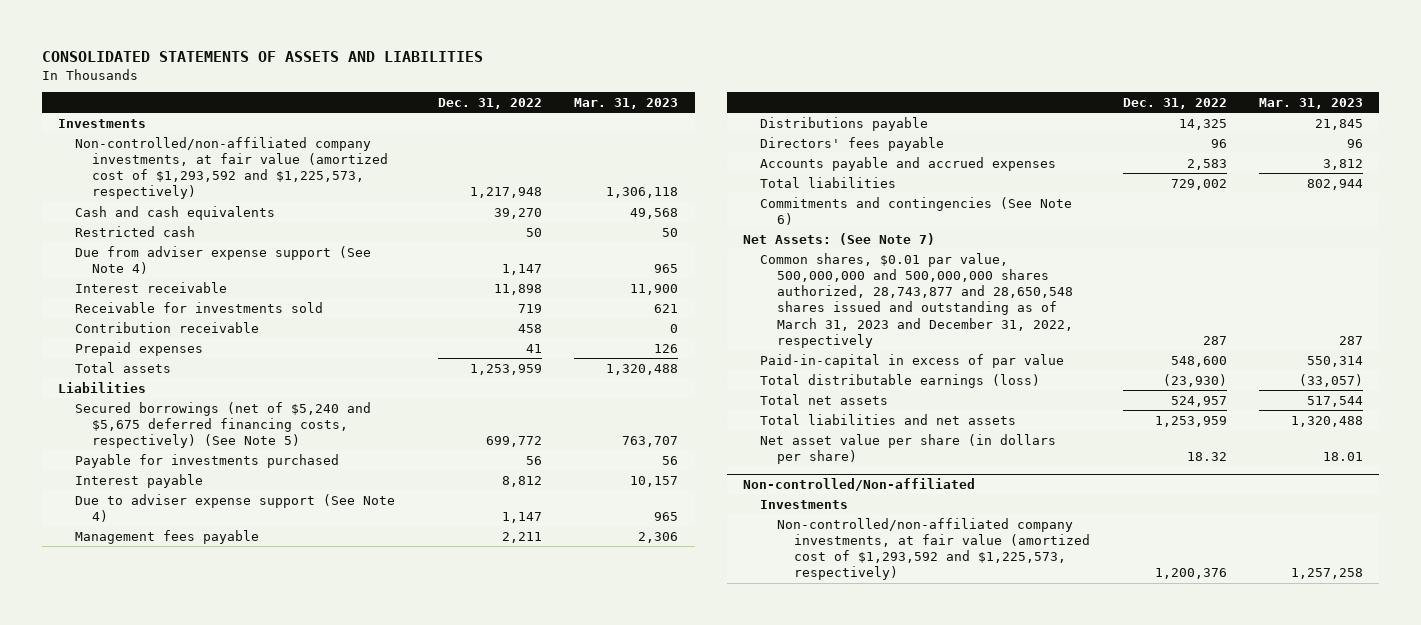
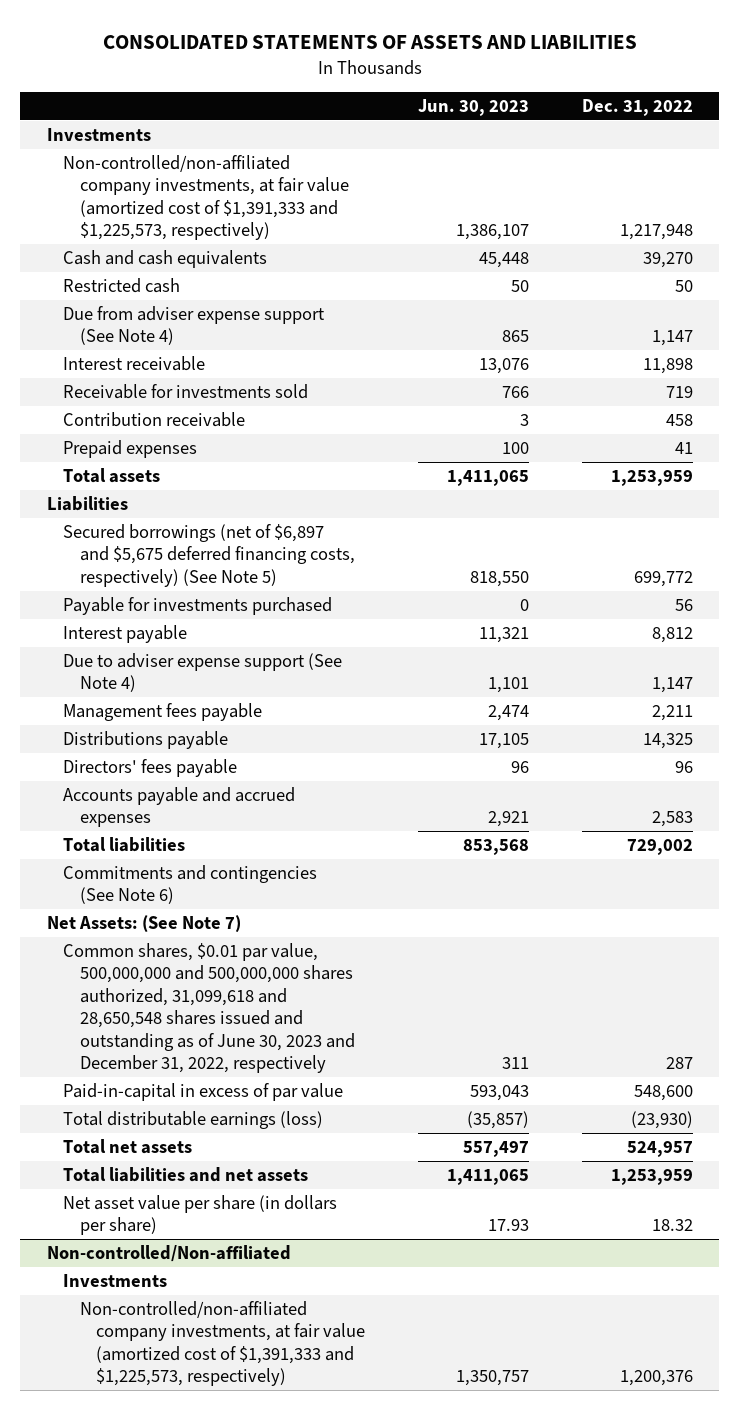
- | Dec. 31, 2022 | Mar. 31, 2023
+ | Jun. 30, 2023 | Dec. 31, 2022
- Non-controlled/non-affiliated company investments, at fair value (amortized cost of $1,293,592 and $1,225,573, respectively) | 1,217,948 | 1,306,118
+ Non-controlled/non-affiliated company investments, at fair value (amortized cost of $1,391,333 and $1,225,573, respectively) | 1,386,107 | 1,217,948
- Secured borrowings (net of $5,240 and $5,675 deferred financing costs, respectively) (See Note 5) | 699,772 | 763,707
+ Secured borrowings (net of $6,897 and $5,675 deferred financing costs, respectively) (See Note 5) | 818,550 | 699,772
- Common shares, $0.01 par value, 500,000,000 and 500,000,000 shares authorized, 28,743,877 and 28,650,548 shares issued and outstanding as of March 31, 2023 and December 31, 2022, respectively | 287 | 287
+ Common shares, $0.01 par value, 500,000,000 and 500,000,000 shares authorized, 31,099,618 and 28,650,548 shares issued and outstanding as of June 30, 2023 and December 31, 2022, respectively | 311 | 287
@ Non-controlled/Non-affiliated
- Non-controlled/non-affiliated company investments, at fair value (amortized cost of $1,293,592 and $1,225,573, respectively) | 1,200,376 | 1,257,258
+ Non-controlled/non-affiliated company investments, at fair value (amortized cost of $1,391,333 and $1,225,573, respectively) | 1,350,757 | 1,200,376

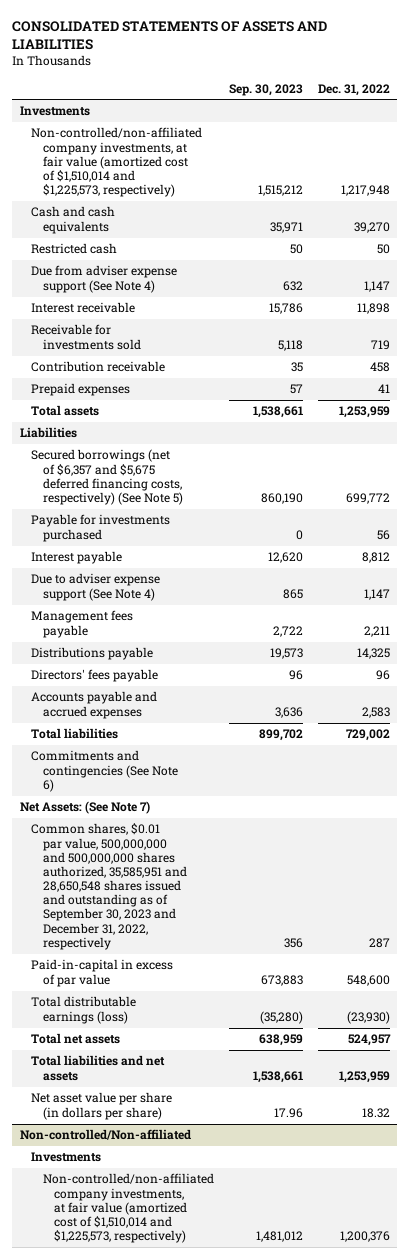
- | Jun. 30, 2023 | Dec. 31, 2022
+ | Sep. 30, 2023 | Dec. 31, 2022
- Non-controlled/non-affiliated company investments, at fair value (amortized cost of $1,391,333 and $1,225,573, respectively) | 1,386,107 | 1,217,948
+ Non-controlled/non-affiliated company investments, at fair value (amortized cost of $1,510,014 and $1,225,573, respectively) | 1,515,212 | 1,217,948
- Secured borrowings (net of $6,897 and $5,675 deferred financing costs, respectively) (See Note 5) | 818,550 | 699,772
+ Secured borrowings (net of $6,357 and $5,675 deferred financing costs, respectively) (See Note 5) | 860,190 | 699,772
- Common shares, $0.01 par value, 500,000,000 and 500,000,000 shares authorized, 31,099,618 and 28,650,548 shares issued and outstanding as of June 30, 2023 and December 31, 2022, respectively | 311 | 287
+ Common shares, $0.01 par value, 500,000,000 and 500,000,000 shares authorized, 35,585,951 and 28,650,548 shares issued and outstanding as of September 30, 2023 and December 31, 2022, respectively | 356 | 287
@ Non-controlled/Non-affiliated
- Non-controlled/non-affiliated company investments, at fair value (amortized cost of $1,391,333 and $1,225,573, respectively) | 1,350,757 | 1,200,376
+ Non-controlled/non-affiliated company investments, at fair value (amortized cost of $1,510,014 and $1,225,573, respectively) | 1,481,012 | 1,200,376

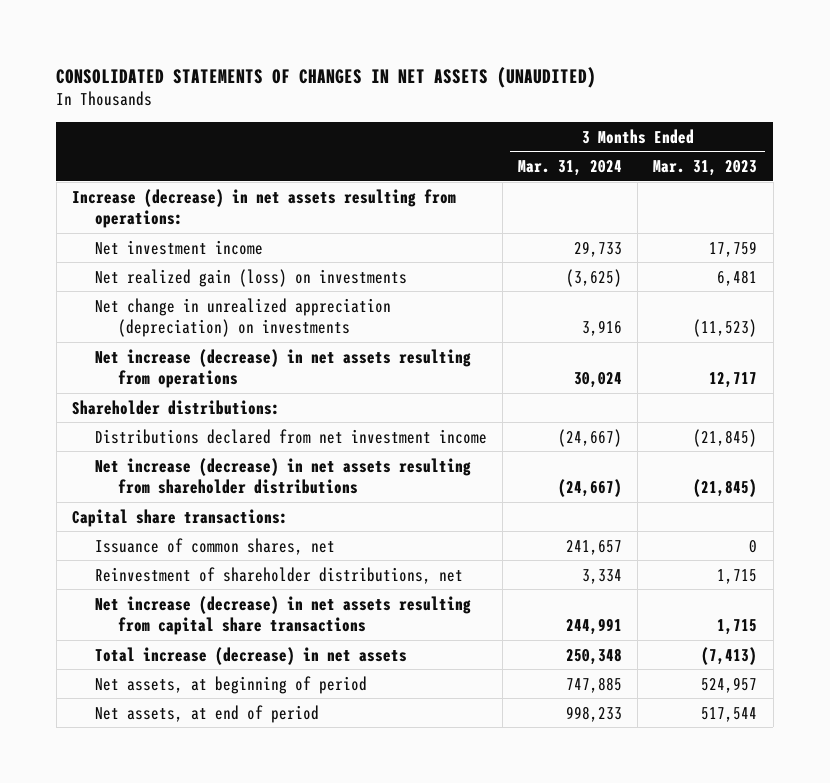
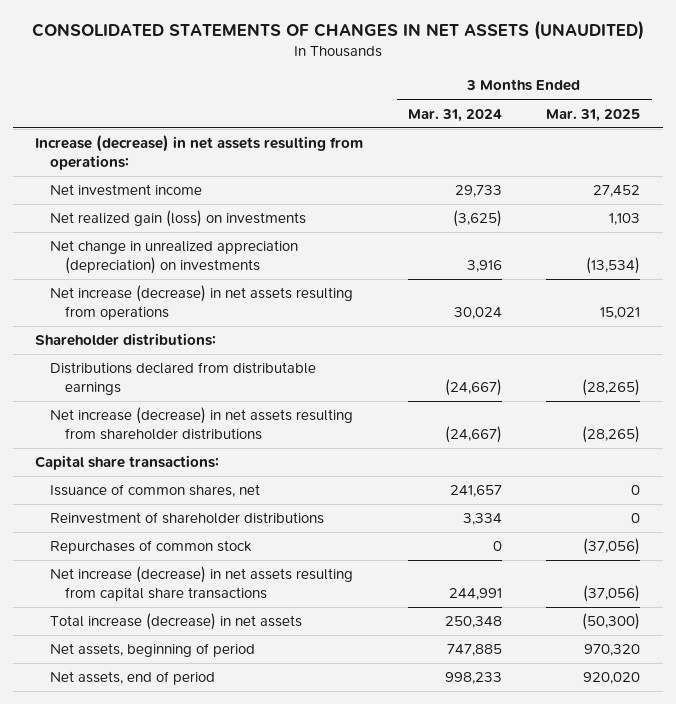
- | 3 Months Ended Mar. 31, 2024 | 3 Months Ended Mar. 31, 2023
+ | 3 Months Ended Mar. 31, 2024 | 3 Months Ended Mar. 31, 2025
- Distributions declared from net investment income | (24,667) | (21,845)
+ Distributions declared from distributable earnings | (24,667) | (28,265)
- Reinvestment of shareholder distributions, net | 3,334 | 1,715
+ Reinvestment of shareholder distributions | 3,334 | 0
+ Repurchases of common stock | 0 | (37,056)
- Net assets, at beginning of period | 747,885 | 524,957
- Net assets, at end of period | 998,233 | 517,544
+ Net assets, beginning of period | 747,885 | 970,320
+ Net assets, end of period | 998,233 | 920,020

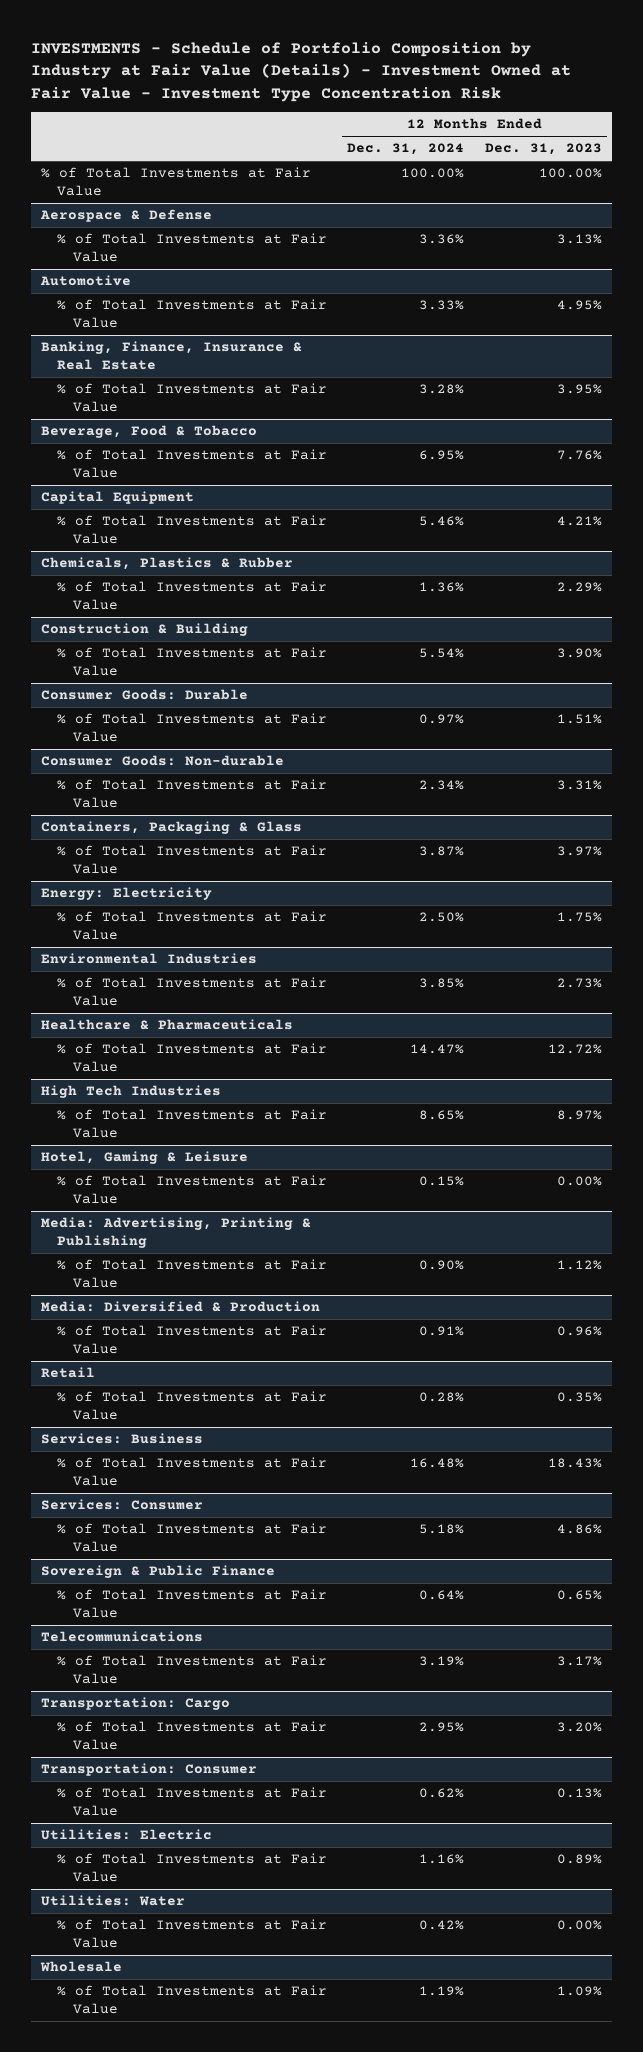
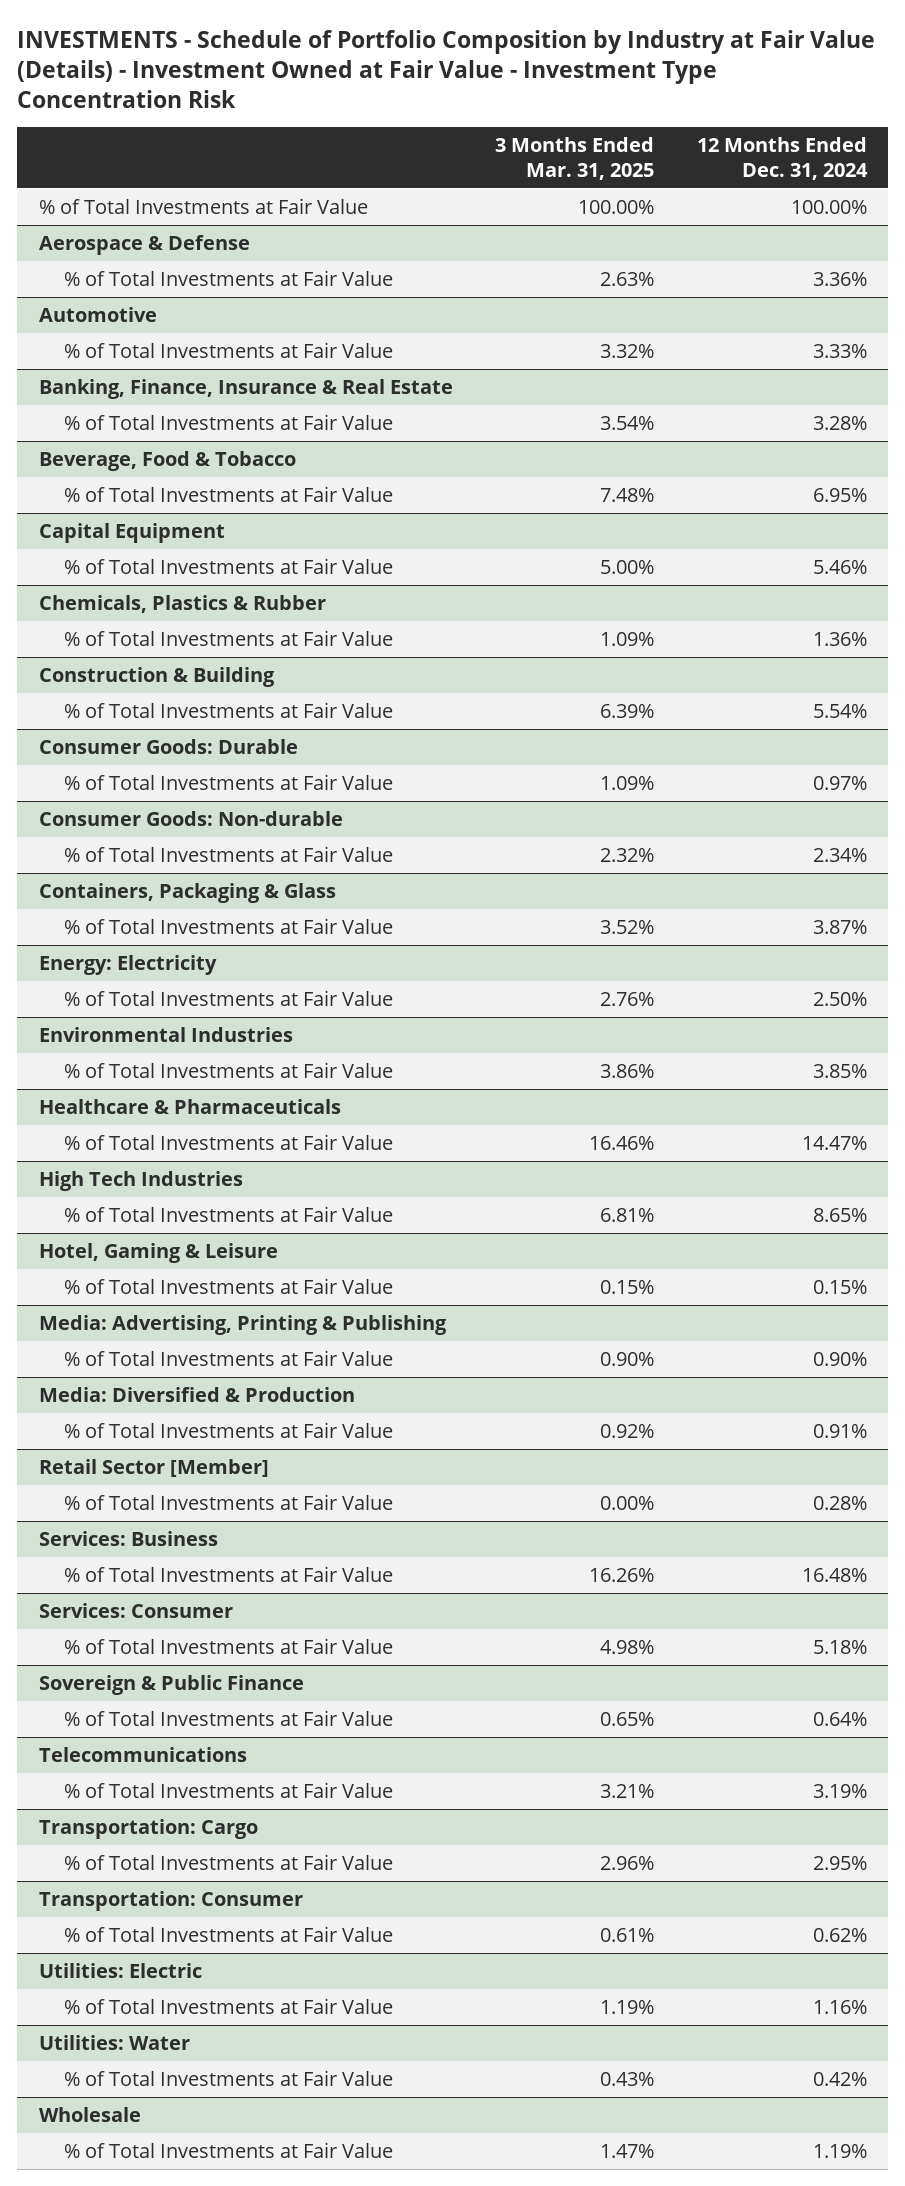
- | 12 Months Ended Dec. 31, 2024 | 12 Months Ended Dec. 31, 2023
+ | 3 Months Ended Mar. 31, 2025 | 12 Months Ended Dec. 31, 2024
- Retail
+ Retail Sector [Member]

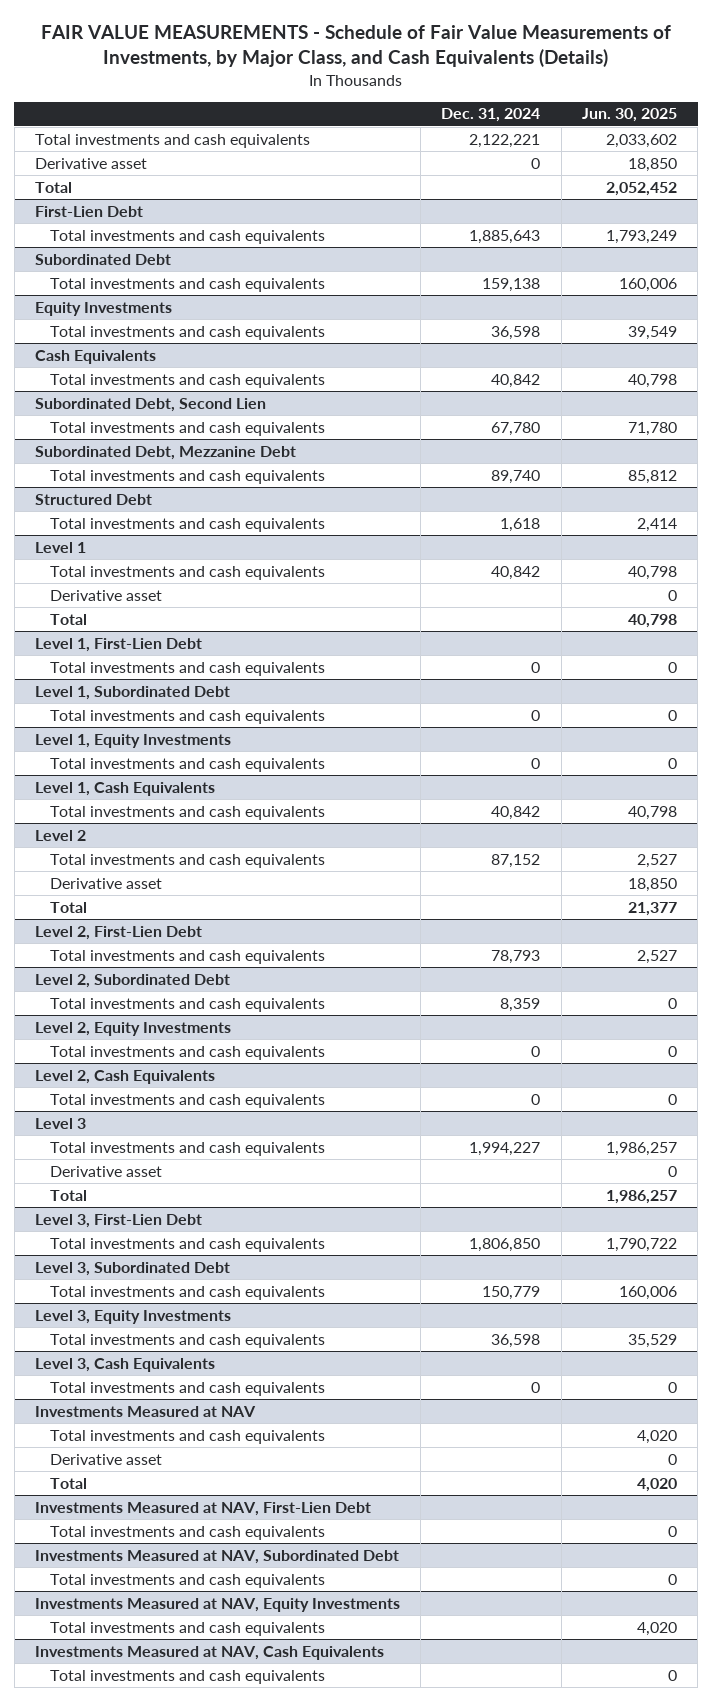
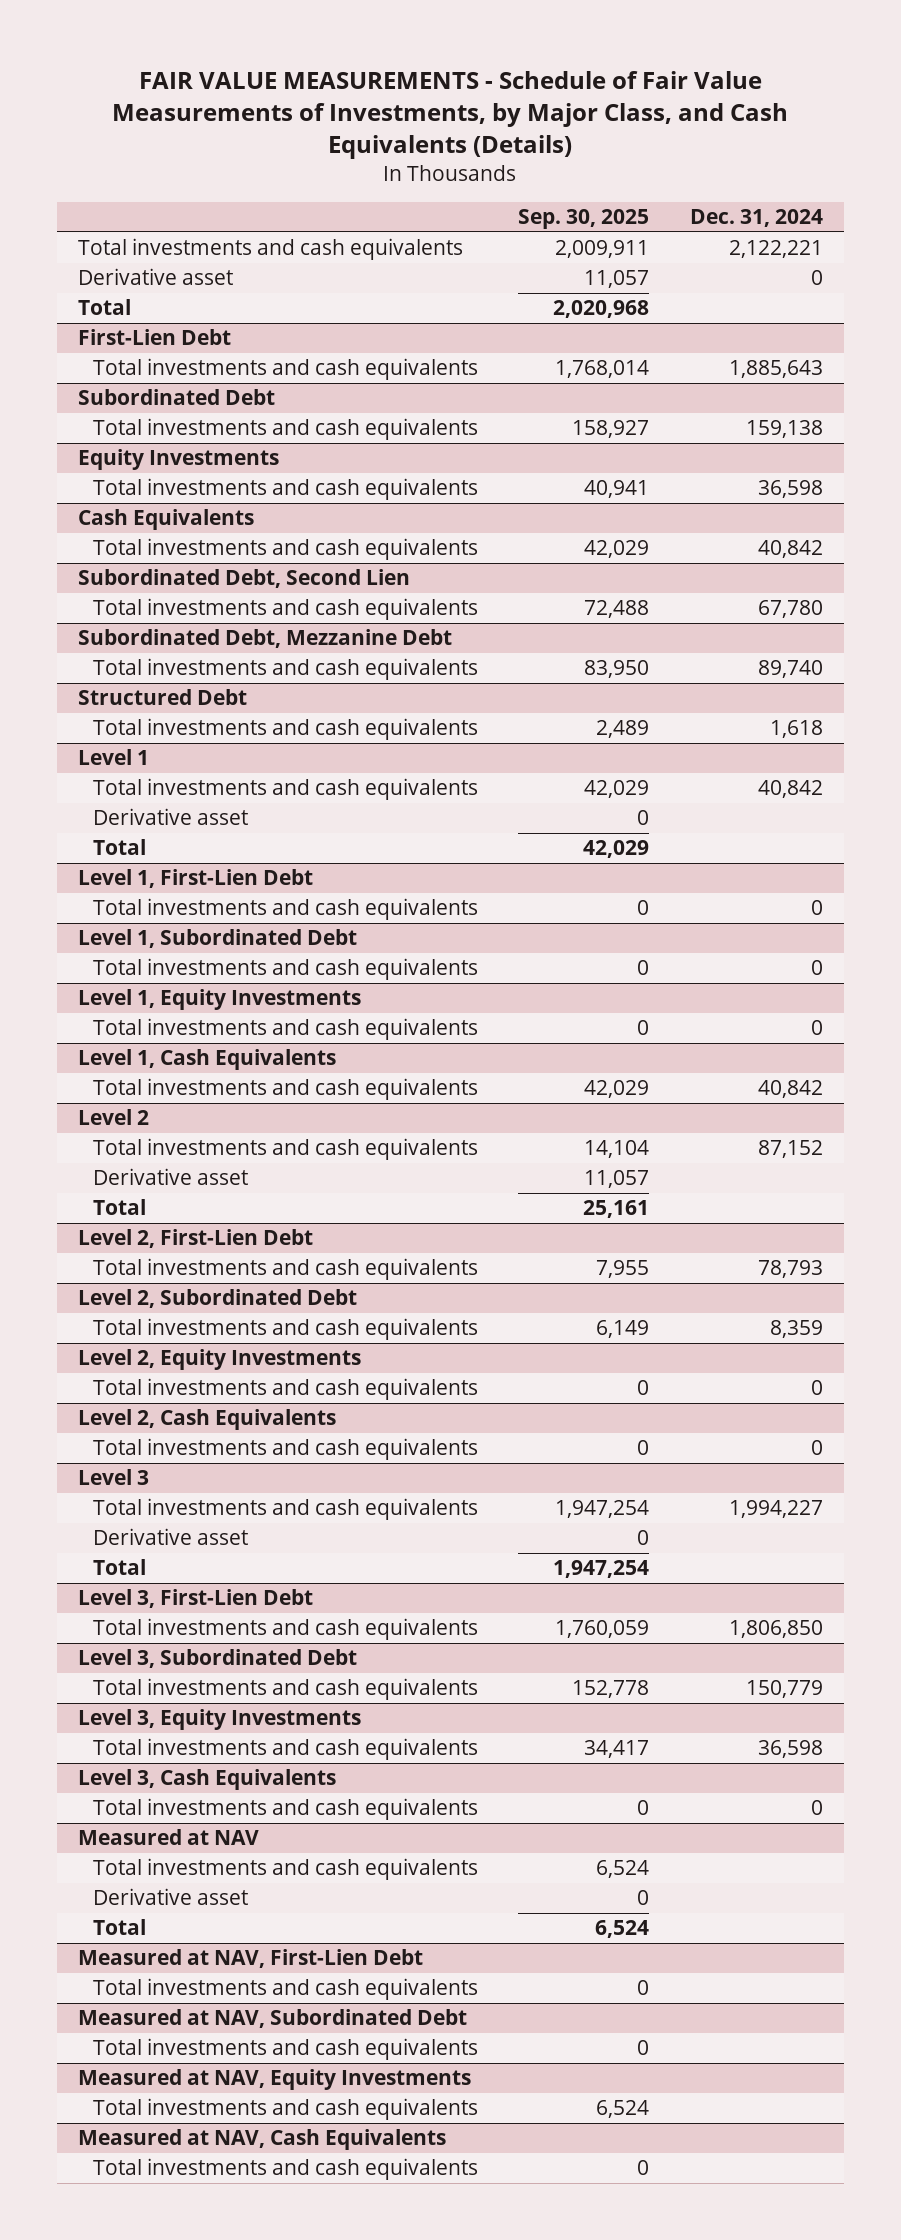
- | Dec. 31, 2024 | Jun. 30, 2025
+ | Sep. 30, 2025 | Dec. 31, 2024
- Investments Measured at NAV
+ Measured at NAV
- Investments Measured at NAV, First-Lien Debt
+ Measured at NAV, First-Lien Debt
- Investments Measured at NAV, Subordinated Debt
+ Measured at NAV, Subordinated Debt
- Investments Measured at NAV, Equity Investments
+ Measured at NAV, Equity Investments
- Investments Measured at NAV, Cash Equivalents
+ Measured at NAV, Cash Equivalents

